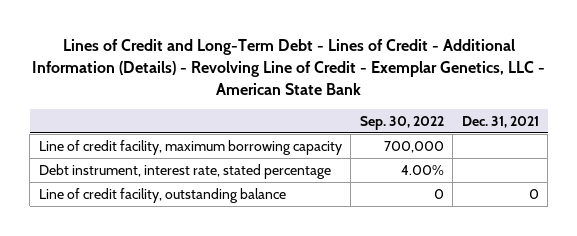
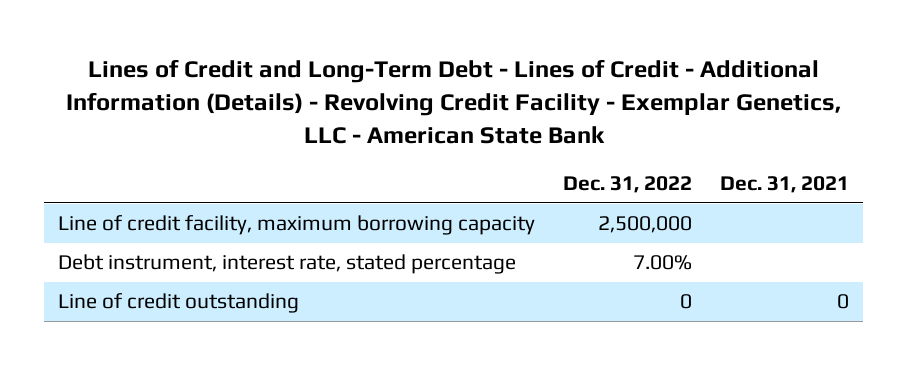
- Lines of Credit and Long-Term Debt - Lines of Credit - Additional Information (Details) - Revolving Line of Credit - Exemplar Genetics, LLC - American State Bank
+ Lines of Credit and Long-Term Debt - Lines of Credit - Additional Information (Details) - Revolving Credit Facility - Exemplar Genetics, LLC - American State Bank
- | Sep. 30, 2022 | Dec. 31, 2021
+ | Dec. 31, 2022 | Dec. 31, 2021
- Line of credit facility, outstanding balance | 0 | 0
+ Line of credit outstanding | 0 | 0

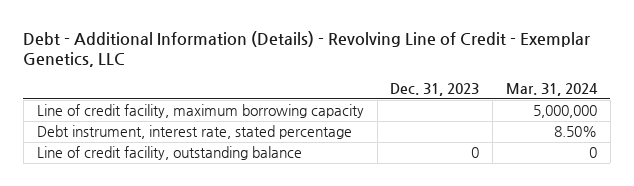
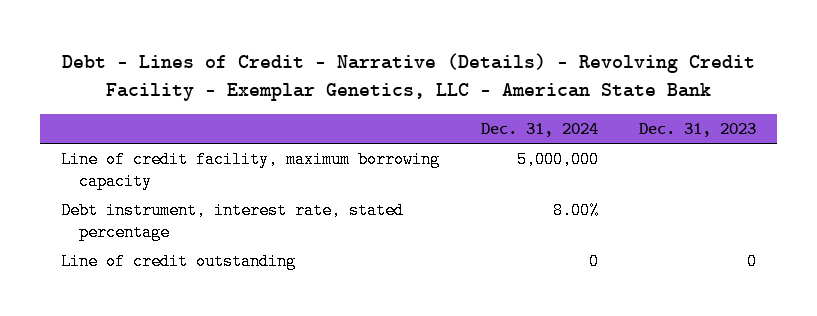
- Debt - Additional Information (Details) - Revolving Line of Credit - Exemplar Genetics, LLC
+ Debt - Lines of Credit - Narrative (Details) - Revolving Credit Facility - Exemplar Genetics, LLC - American State Bank
- | Dec. 31, 2023 | Mar. 31, 2024
+ | Dec. 31, 2024 | Dec. 31, 2023
- Line of credit facility, outstanding balance | 0 | 0
+ Line of credit outstanding | 0 | 0

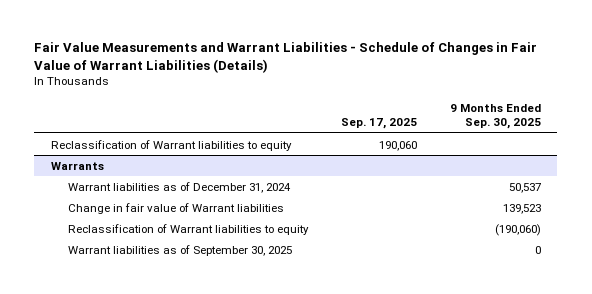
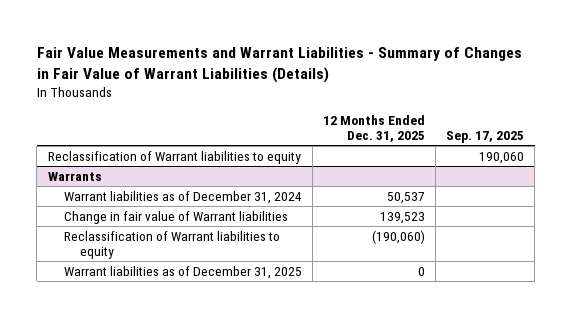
- Fair Value Measurements and Warrant Liabilities - Schedule of Changes in Fair Value of Warrant Liabilities (Details)
+ Fair Value Measurements and Warrant Liabilities - Summary of Changes in Fair Value of Warrant Liabilities (Details)
- | Sep. 17, 2025 | 9 Months Ended Sep. 30, 2025
+ | 12 Months Ended Dec. 31, 2025 | Sep. 17, 2025
@ Warrants
- Warrant liabilities as of September 30, 2025 | | 0
+ Warrant liabilities as of December 31, 2025 | 0 |

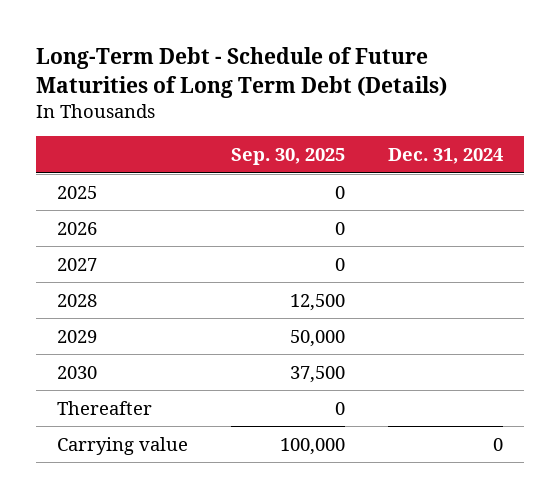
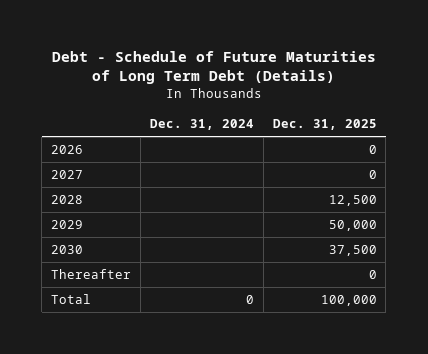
- Long-Term Debt - Schedule of Future Maturities of Long Term Debt (Details)
+ Debt - Schedule of Future Maturities of Long Term Debt (Details)
- | Sep. 30, 2025 | Dec. 31, 2024
+ | Dec. 31, 2024 | Dec. 31, 2025
- 2025 | 0 |
- Carrying value | 100,000 | 0
+ Total | 0 | 100,000

